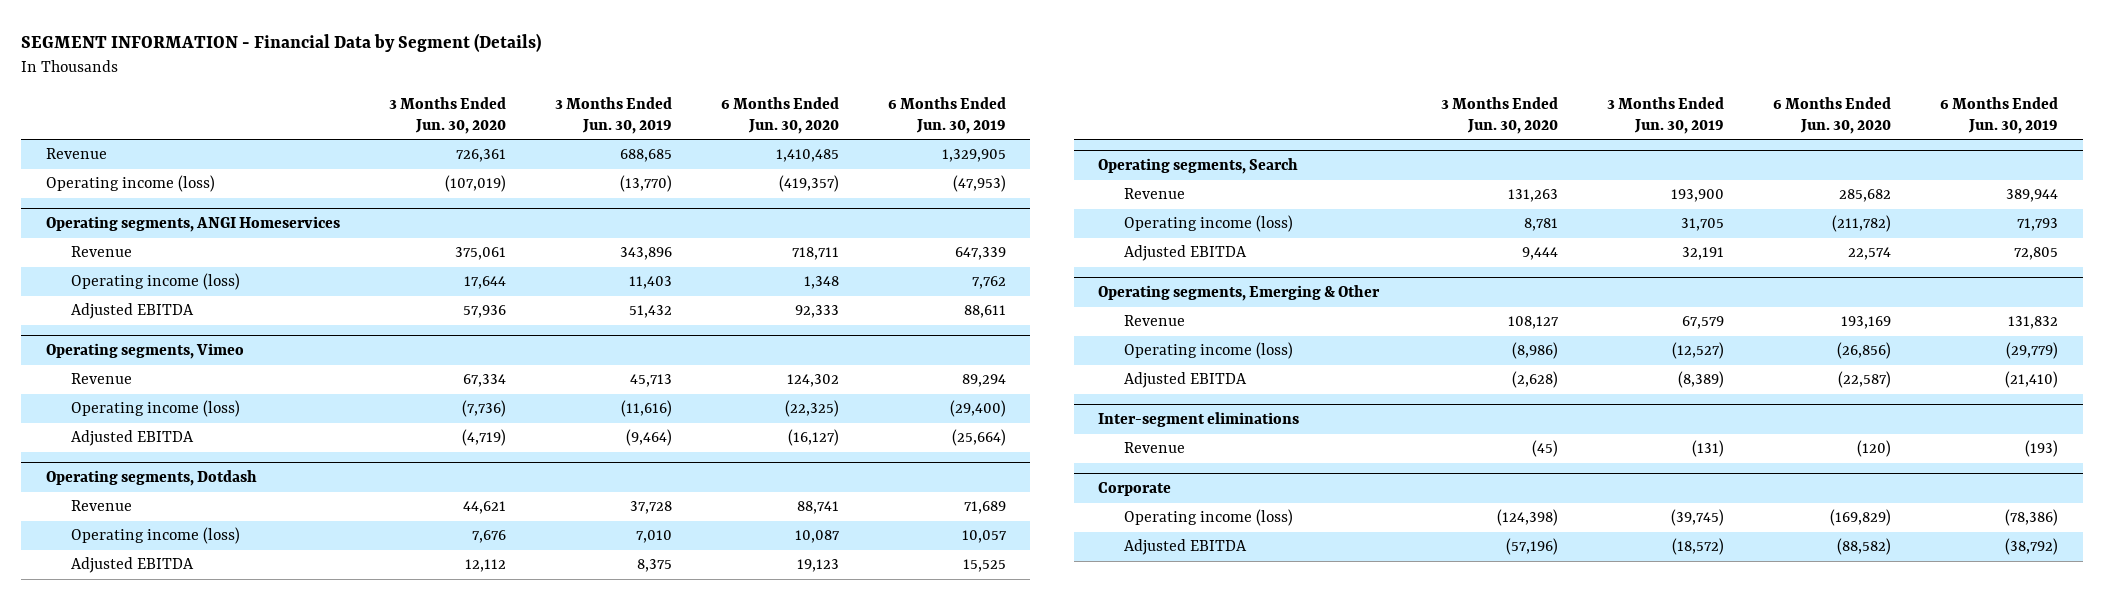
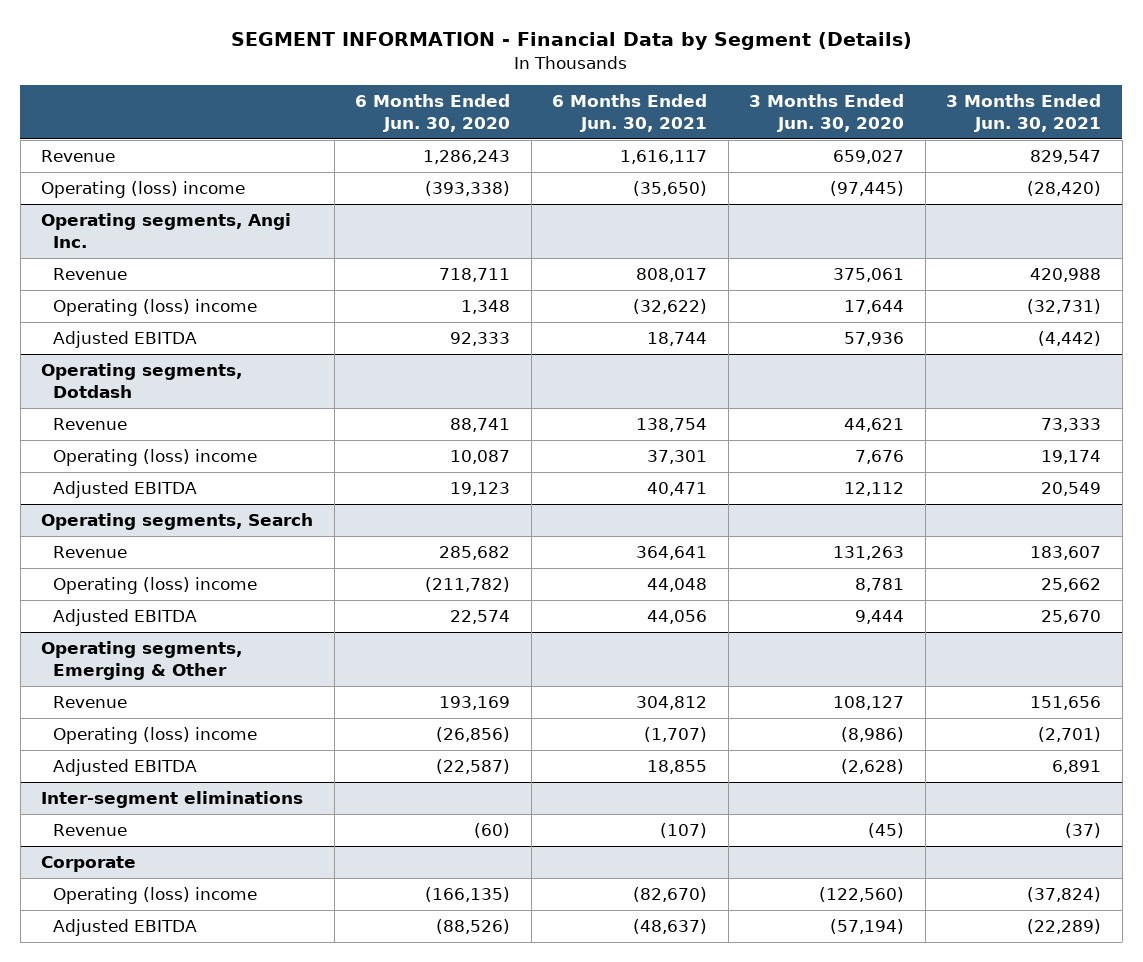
- | 3 Months Ended Jun. 30, 2020 | 3 Months Ended Jun. 30, 2019 | 6 Months Ended Jun. 30, 2020 | 6 Months Ended Jun. 30, 2019
+ | 6 Months Ended Jun. 30, 2020 | 6 Months Ended Jun. 30, 2021 | 3 Months Ended Jun. 30, 2020 | 3 Months Ended Jun. 30, 2021
- Revenue | 726,361 | 688,685 | 1,410,485 | 1,329,905
- Operating income (loss) | (107,019) | (13,770) | (419,357) | (47,953)
- Operating segments, ANGI Homeservices
+ Revenue | 1,286,243 | 1,616,117 | 659,027 | 829,547
+ Operating (loss) income | (393,338) | (35,650) | (97,445) | (28,420)
+ Operating segments, Angi Inc.
- Operating income (loss) | 17,644 | 11,403 | 1,348 | 7,762
+ Operating (loss) income | 1,348 | (32,622) | 17,644 | (32,731)
- Operating segments, Vimeo
- Revenue | 67,334 | 45,713 | 124,302 | 89,294
- Operating income (loss) | (7,736) | (11,616) | (22,325) | (29,400)
- Adjusted EBITDA | (4,719) | (9,464) | (16,127) | (25,664)
@ Operating segments, Dotdash
- Operating income (loss) | 7,676 | 7,010 | 10,087 | 10,057
+ Operating (loss) income | 10,087 | 37,301 | 7,676 | 19,174
@ Operating segments, Search
- Operating income (loss) | 8,781 | 31,705 | (211,782) | 71,793
+ Operating (loss) income | (211,782) | 44,048 | 8,781 | 25,662
@ Operating segments, Emerging & Other
- Operating income (loss) | (8,986) | (12,527) | (26,856) | (29,779)
+ Operating (loss) income | (26,856) | (1,707) | (8,986) | (2,701)
@ Inter-segment eliminations
- Revenue | (45) | (131) | (120) | (193)
+ Revenue | (60) | (107) | (45) | (37)
@ Corporate
- Operating income (loss) | (124,398) | (39,745) | (169,829) | (78,386)
- Adjusted EBITDA | (57,196) | (18,572) | (88,582) | (38,792)
+ Operating (loss) income | (166,135) | (82,670) | (122,560) | (37,824)
+ Adjusted EBITDA | (88,526) | (48,637) | (57,194) | (22,289)

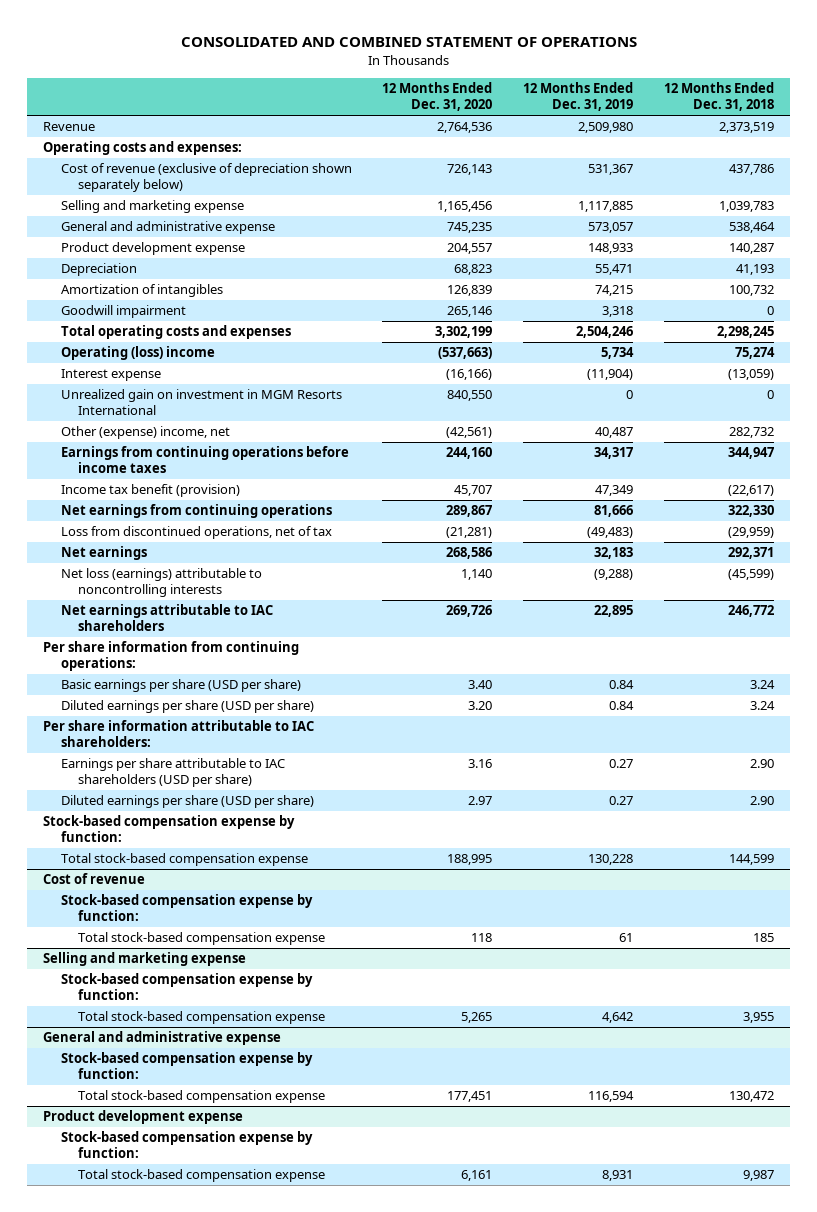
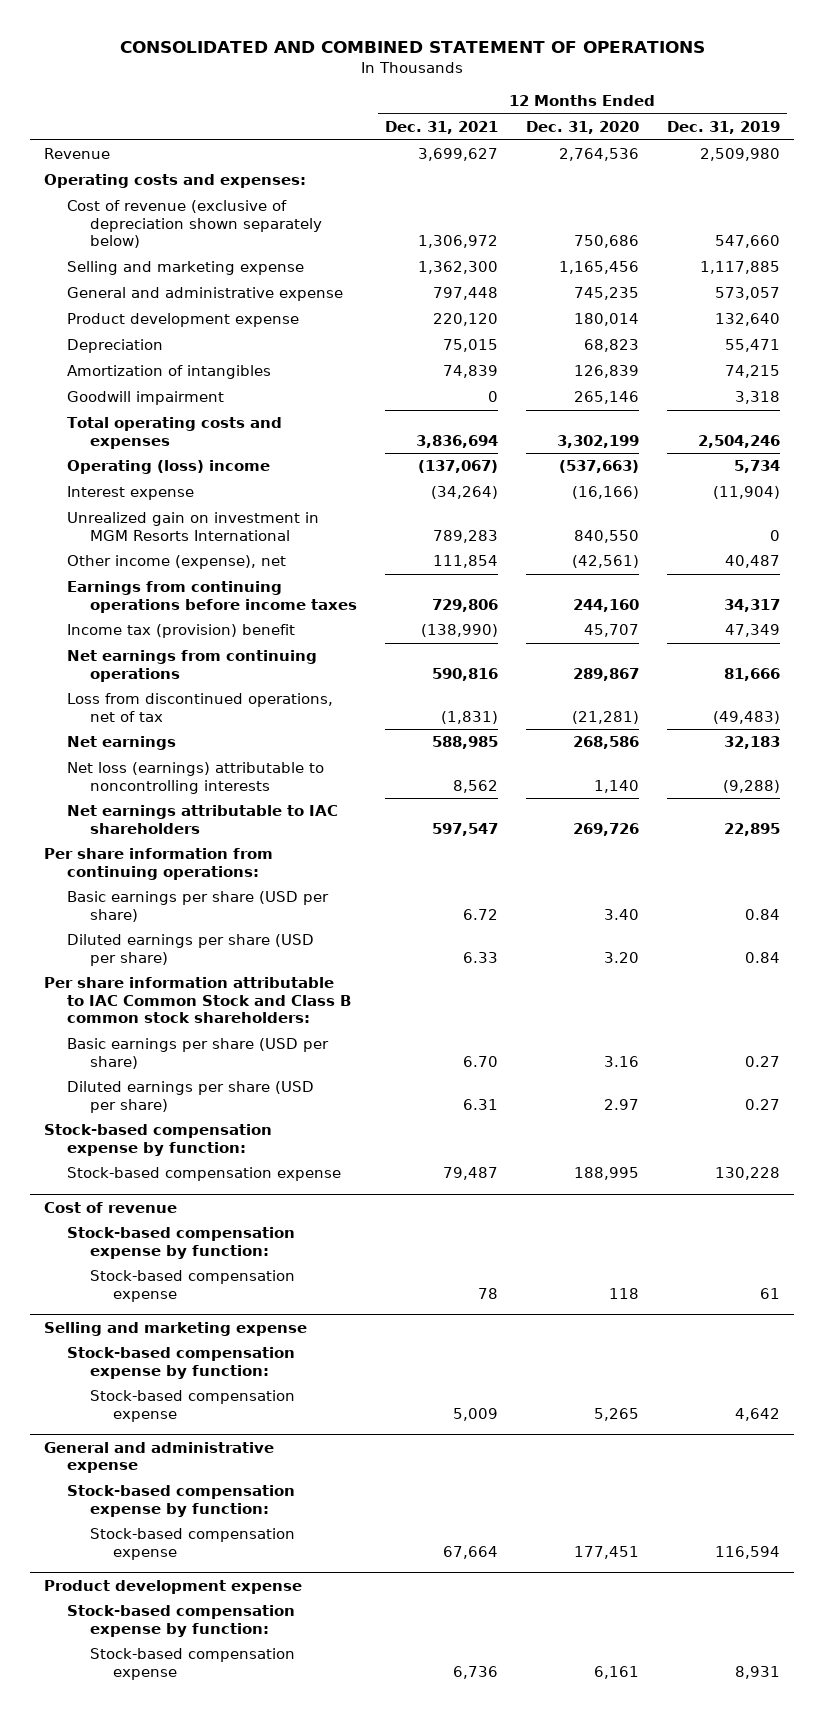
- | 12 Months Ended Dec. 31, 2020 | 12 Months Ended Dec. 31, 2019 | 12 Months Ended Dec. 31, 2018
+ | 12 Months Ended Dec. 31, 2021 | 12 Months Ended Dec. 31, 2020 | 12 Months Ended Dec. 31, 2019
- Cost of revenue (exclusive of depreciation shown separately below) | 726,143 | 531,367 | 437,786
+ Cost of revenue (exclusive of depreciation shown separately below) | 1,306,972 | 750,686 | 547,660
- Product development expense | 204,557 | 148,933 | 140,287
+ Product development expense | 220,120 | 180,014 | 132,640
- Other (expense) income, net | (42,561) | 40,487 | 282,732
+ Other income (expense), net | 111,854 | (42,561) | 40,487
- Income tax benefit (provision) | 45,707 | 47,349 | (22,617)
+ Income tax (provision) benefit | (138,990) | 45,707 | 47,349
- Per share information attributable to IAC shareholders:
- Earnings per share attributable to IAC shareholders (USD per share) | 3.16 | 0.27 | 2.90
+ Per share information attributable to IAC Common Stock and Class B common stock shareholders:
+ Basic earnings per share (USD per share) | 6.70 | 3.16 | 0.27
- Total stock-based compensation expense | 188,995 | 130,228 | 144,599
+ Stock-based compensation expense | 79,487 | 188,995 | 130,228
@ Cost of revenue
- Total stock-based compensation expense | 118 | 61 | 185
+ Stock-based compensation expense | 78 | 118 | 61
@ Selling and marketing expense
- Total stock-based compensation expense | 5,265 | 4,642 | 3,955
+ Stock-based compensation expense | 5,009 | 5,265 | 4,642
@ General and administrative expense
- Total stock-based compensation expense | 177,451 | 116,594 | 130,472
+ Stock-based compensation expense | 67,664 | 177,451 | 116,594
@ Product development expense
- Total stock-based compensation expense | 6,161 | 8,931 | 9,987
+ Stock-based compensation expense | 6,736 | 6,161 | 8,931

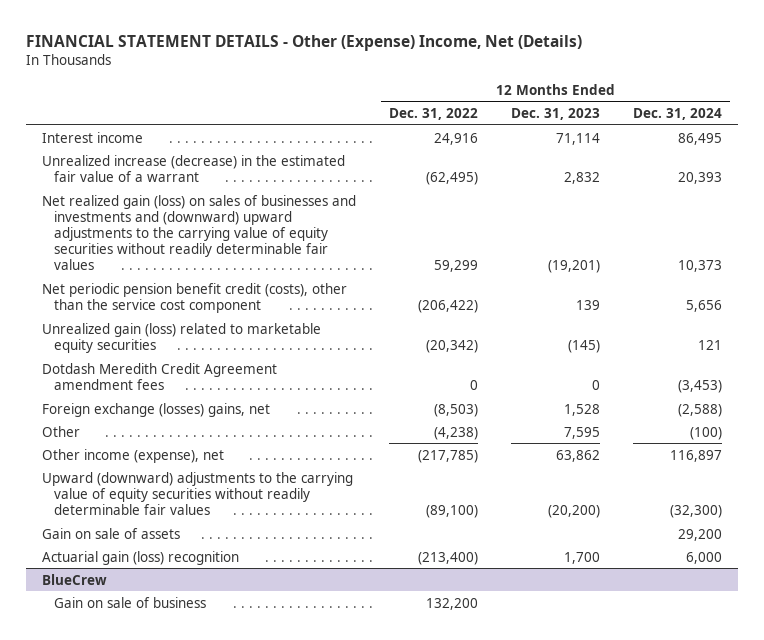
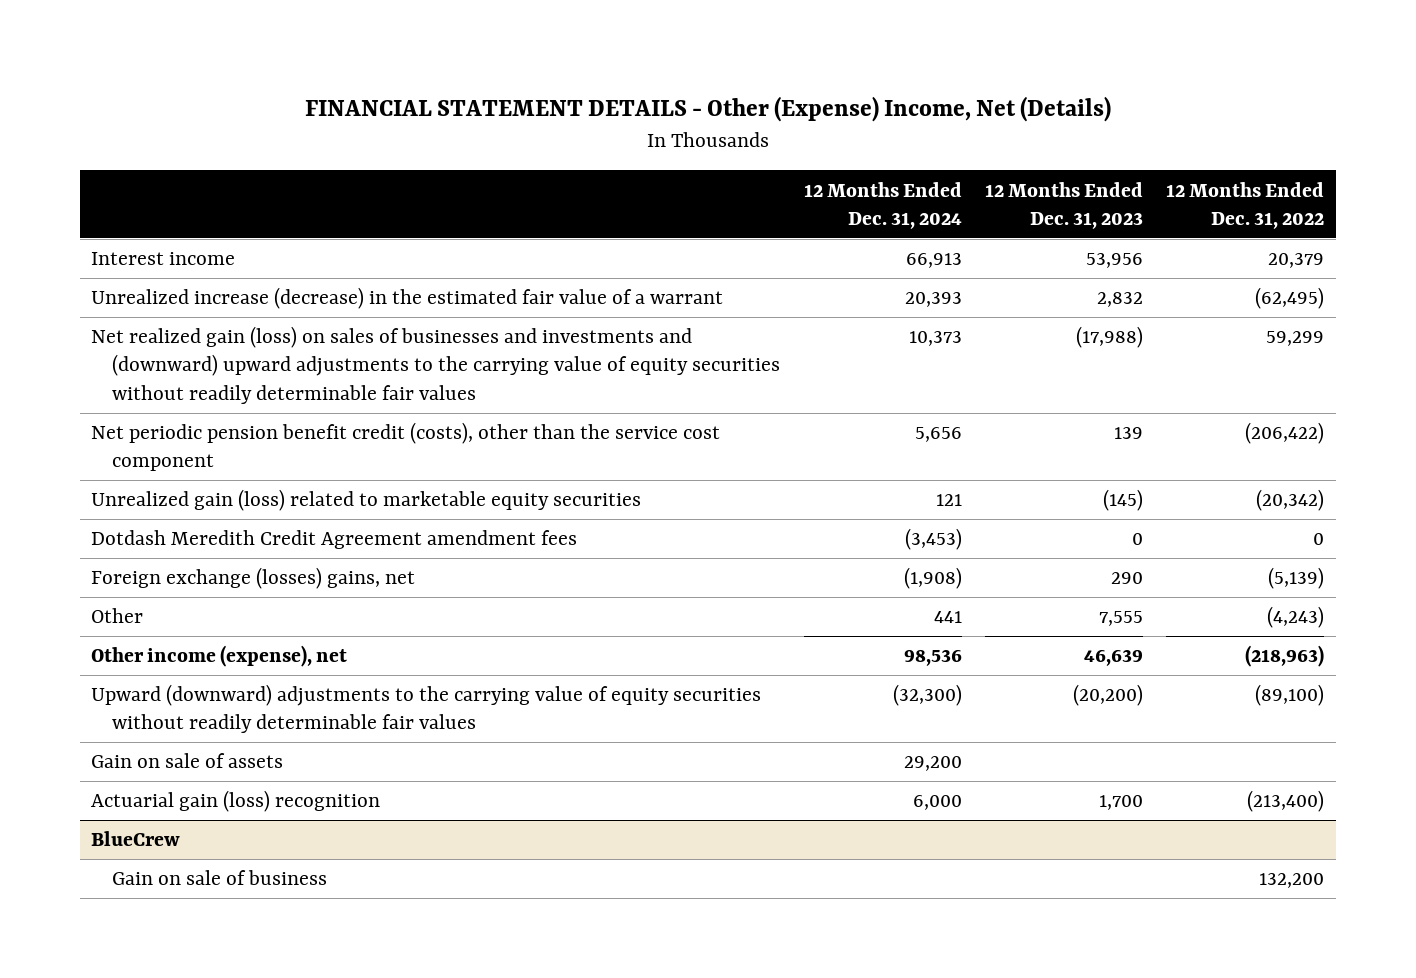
- | 12 Months Ended Dec. 31, 2022 | 12 Months Ended Dec. 31, 2023 | 12 Months Ended Dec. 31, 2024
+ | 12 Months Ended Dec. 31, 2024 | 12 Months Ended Dec. 31, 2023 | 12 Months Ended Dec. 31, 2022
- Interest income | 24,916 | 71,114 | 86,495
+ Interest income | 66,913 | 53,956 | 20,379
- Net realized gain (loss) on sales of businesses and investments and (downward) upward adjustments to the carrying value of equity securities without readily determinable fair values | 59,299 | (19,201) | 10,373
+ Net realized gain (loss) on sales of businesses and investments and (downward) upward adjustments to the carrying value of equity securities without readily determinable fair values | 10,373 | (17,988) | 59,299
- Foreign exchange (losses) gains, net | (8,503) | 1,528 | (2,588)
- Other | (4,238) | 7,595 | (100)
- Other income (expense), net | (217,785) | 63,862 | 116,897
+ Foreign exchange (losses) gains, net | (1,908) | 290 | (5,139)
+ Other | 441 | 7,555 | (4,243)
+ Other income (expense), net | 98,536 | 46,639 | (218,963)

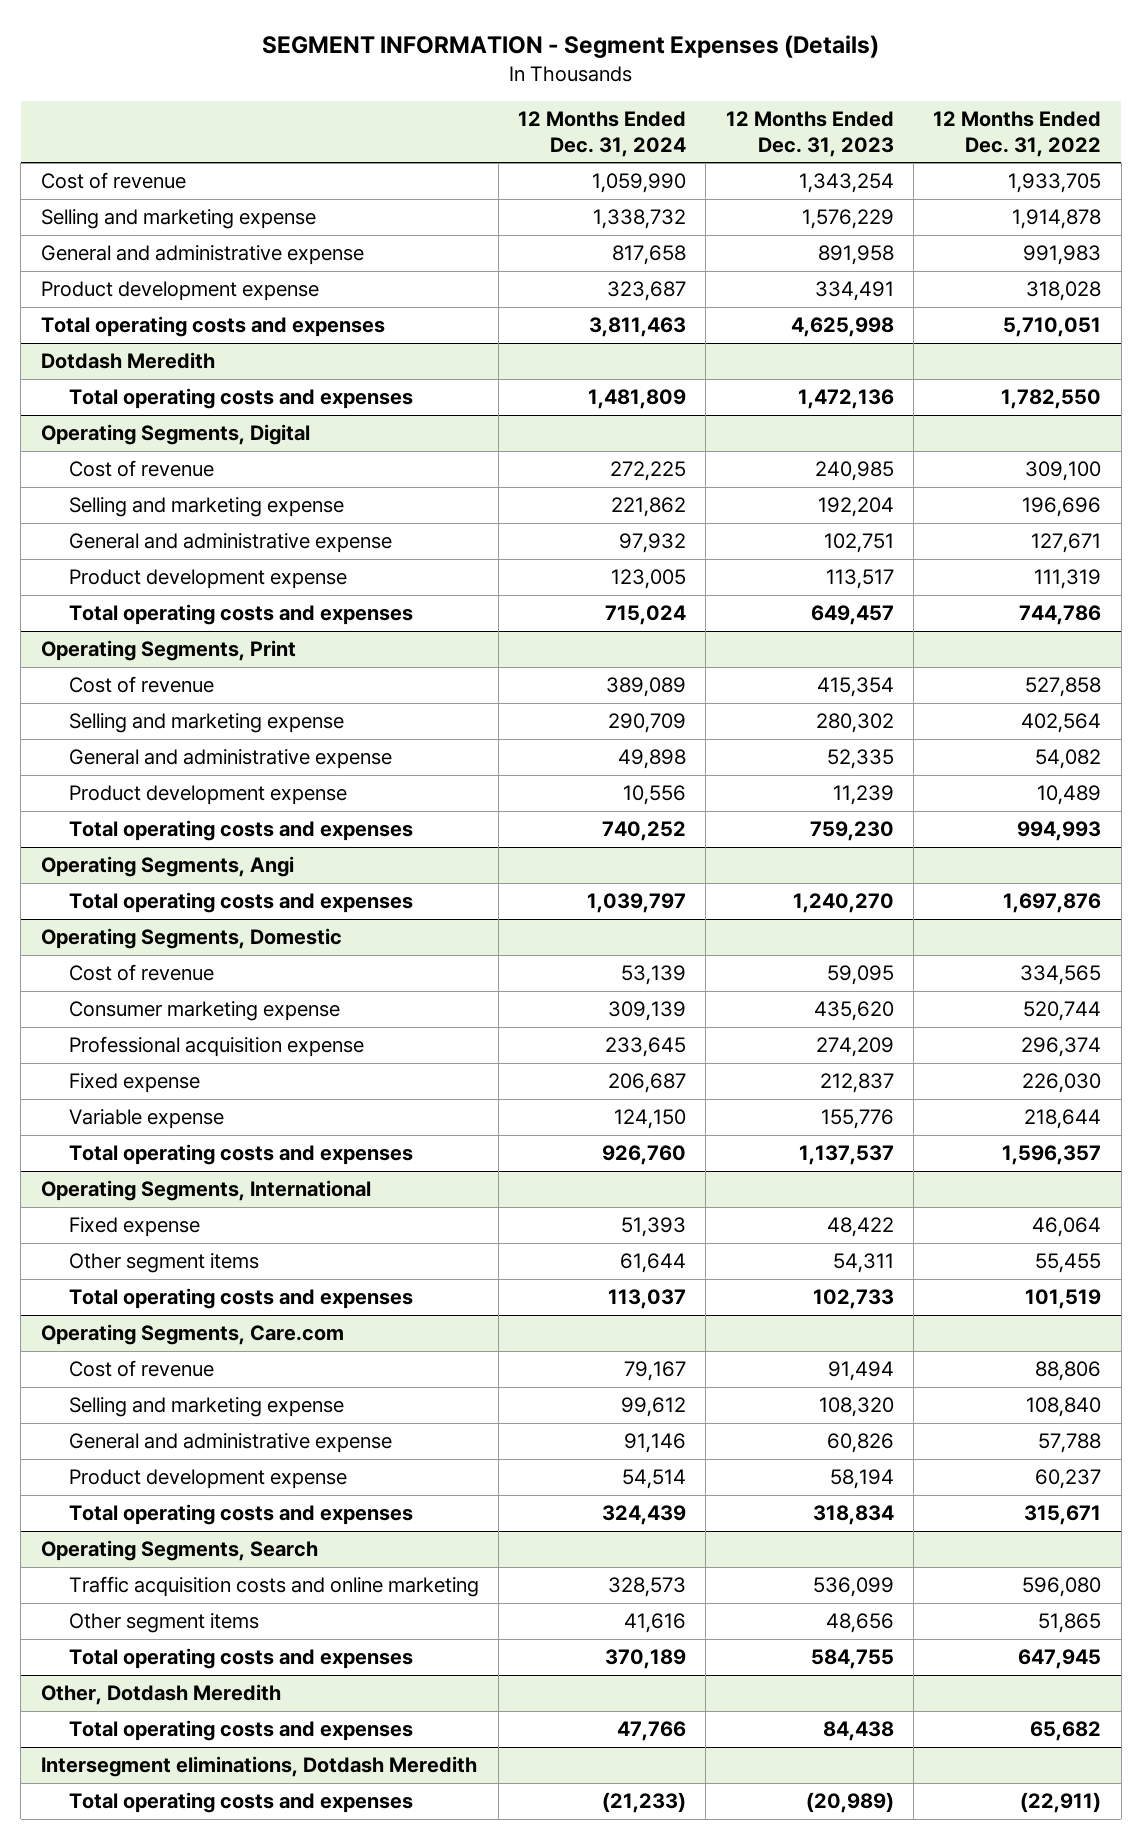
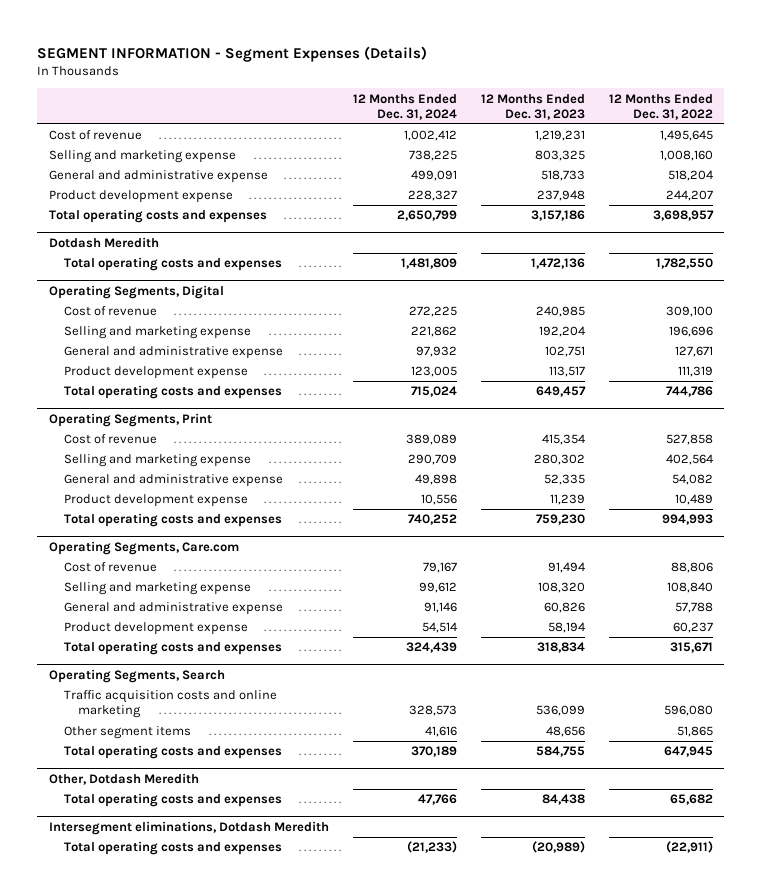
- Cost of revenue | 1,059,990 | 1,343,254 | 1,933,705
- Selling and marketing expense | 1,338,732 | 1,576,229 | 1,914,878
- General and administrative expense | 817,658 | 891,958 | 991,983
- Product development expense | 323,687 | 334,491 | 318,028
- Total operating costs and expenses | 3,811,463 | 4,625,998 | 5,710,051
+ Cost of revenue | 1,002,412 | 1,219,231 | 1,495,645
+ Selling and marketing expense | 738,225 | 803,325 | 1,008,160
+ General and administrative expense | 499,091 | 518,733 | 518,204
+ Product development expense | 228,327 | 237,948 | 244,207
+ Total operating costs and expenses | 2,650,799 | 3,157,186 | 3,698,957
- Operating Segments, Angi
- Total operating costs and expenses | 1,039,797 | 1,240,270 | 1,697,876
- Operating Segments, Domestic
- Cost of revenue | 53,139 | 59,095 | 334,565
- Consumer marketing expense | 309,139 | 435,620 | 520,744
- Professional acquisition expense | 233,645 | 274,209 | 296,374
- Fixed expense | 206,687 | 212,837 | 226,030
- Variable expense | 124,150 | 155,776 | 218,644
- Total operating costs and expenses | 926,760 | 1,137,537 | 1,596,357
- Operating Segments, International
- Fixed expense | 51,393 | 48,422 | 46,064
- Other segment items | 61,644 | 54,311 | 55,455
- Total operating costs and expenses | 113,037 | 102,733 | 101,519

